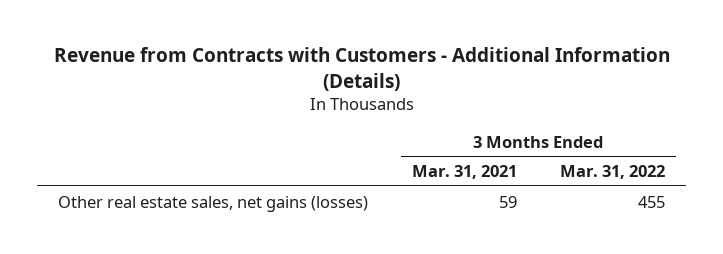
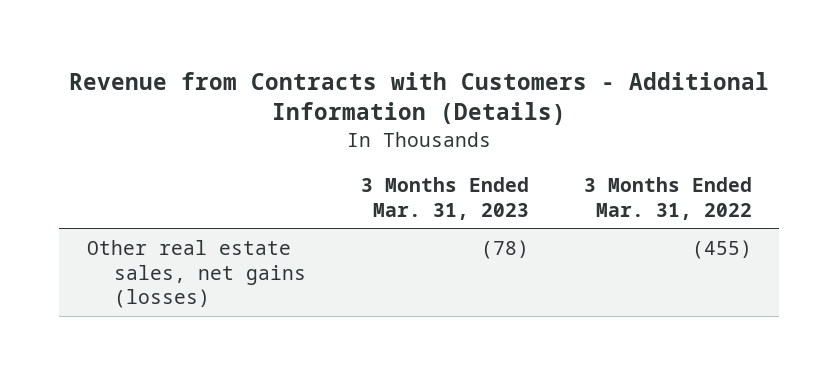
- | 3 Months Ended Mar. 31, 2021 | 3 Months Ended Mar. 31, 2022
+ | 3 Months Ended Mar. 31, 2023 | 3 Months Ended Mar. 31, 2022
- Other real estate sales, net gains (losses) | 59 | 455
+ Other real estate sales, net gains (losses) | (78) | (455)

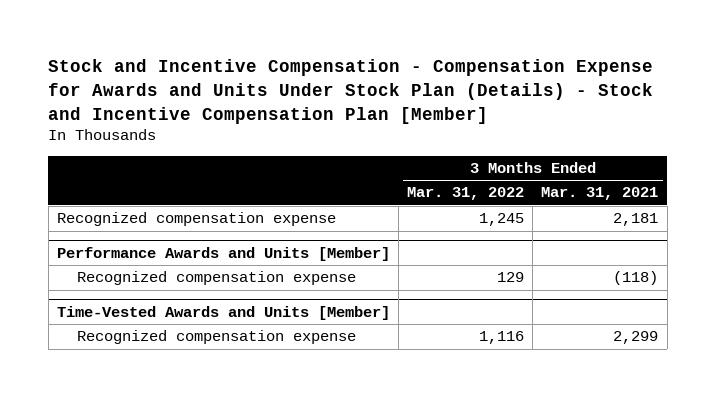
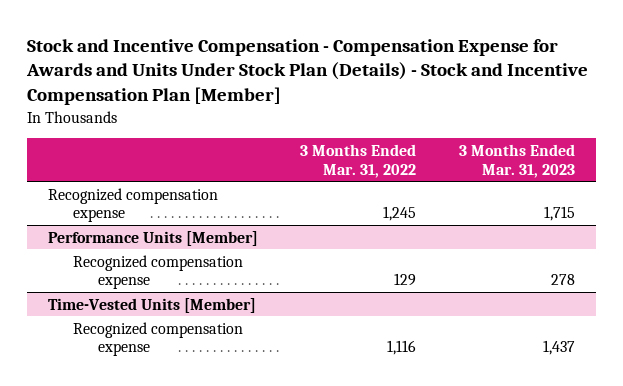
- | 3 Months Ended Mar. 31, 2022 | 3 Months Ended Mar. 31, 2021
+ | 3 Months Ended Mar. 31, 2022 | 3 Months Ended Mar. 31, 2023
- Performance Awards and Units [Member]
+ Performance Units [Member]
- Time-Vested Awards and Units [Member]
+ Time-Vested Units [Member]

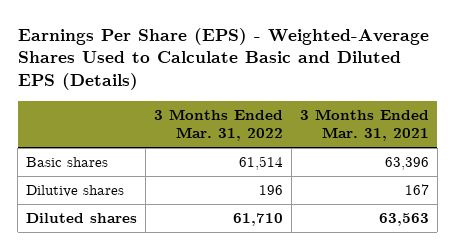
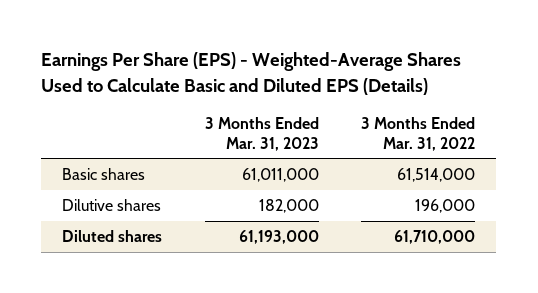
- | 3 Months Ended Mar. 31, 2022 | 3 Months Ended Mar. 31, 2021
+ | 3 Months Ended Mar. 31, 2023 | 3 Months Ended Mar. 31, 2022
- Basic shares | 61,514 | 63,396
- Dilutive shares | 196 | 167
- Diluted shares | 61,710 | 63,563
+ Basic shares | 61,011,000 | 61,514,000
+ Dilutive shares | 182,000 | 196,000
+ Diluted shares | 61,193,000 | 61,710,000

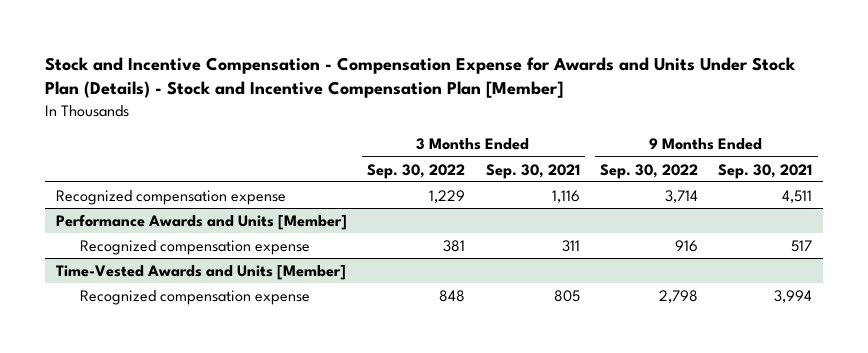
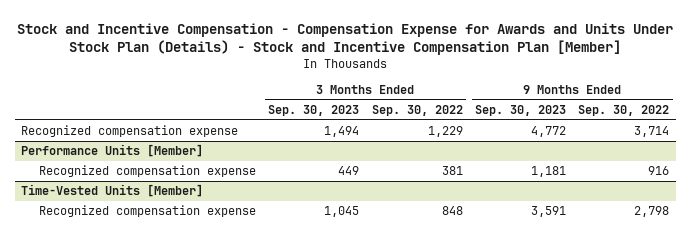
- | 3 Months Ended Sep. 30, 2022 | 3 Months Ended Sep. 30, 2021 | 9 Months Ended Sep. 30, 2022 | 9 Months Ended Sep. 30, 2021
+ | 3 Months Ended Sep. 30, 2023 | 3 Months Ended Sep. 30, 2022 | 9 Months Ended Sep. 30, 2023 | 9 Months Ended Sep. 30, 2022
- Performance Awards and Units [Member]
+ Performance Units [Member]
- Time-Vested Awards and Units [Member]
+ Time-Vested Units [Member]

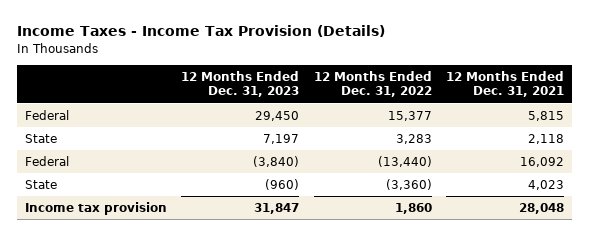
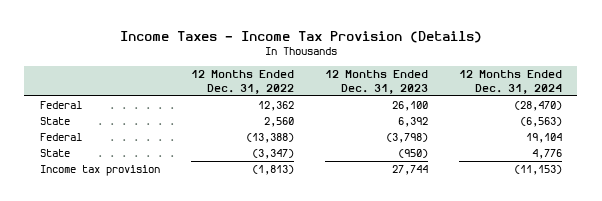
- | 12 Months Ended Dec. 31, 2023 | 12 Months Ended Dec. 31, 2022 | 12 Months Ended Dec. 31, 2021
+ | 12 Months Ended Dec. 31, 2022 | 12 Months Ended Dec. 31, 2023 | 12 Months Ended Dec. 31, 2024
- Federal | 29,450 | 15,377 | 5,815
- State | 7,197 | 3,283 | 2,118
- Federal | (3,840) | (13,440) | 16,092
- State | (960) | (3,360) | 4,023
- Income tax provision | 31,847 | 1,860 | 28,048
+ Federal | 12,362 | 26,100 | (28,470)
+ State | 2,560 | 6,392 | (6,563)
+ Federal | (13,388) | (3,798) | 19,104
+ State | (3,347) | (950) | 4,776
+ Income tax provision | (1,813) | 27,744 | (11,153)

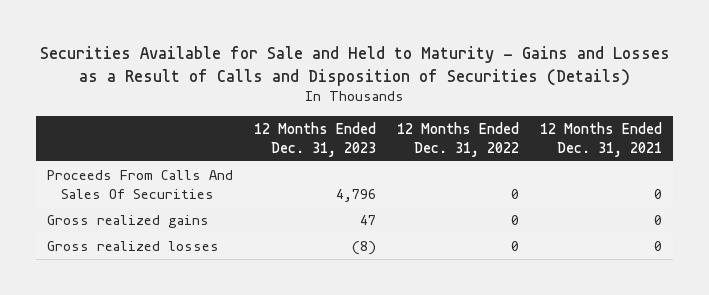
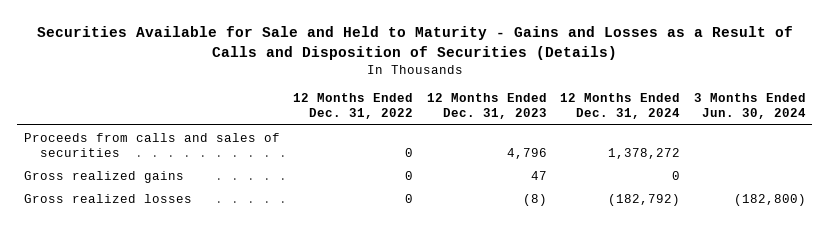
- | 12 Months Ended Dec. 31, 2023 | 12 Months Ended Dec. 31, 2022 | 12 Months Ended Dec. 31, 2021
+ | 12 Months Ended Dec. 31, 2022 | 12 Months Ended Dec. 31, 2023 | 12 Months Ended Dec. 31, 2024 | 3 Months Ended Jun. 30, 2024
- Proceeds From Calls And Sales Of Securities | 4,796 | 0 | 0
+ Proceeds from calls and sales of securities | 0 | 4,796 | 1,378,272 |

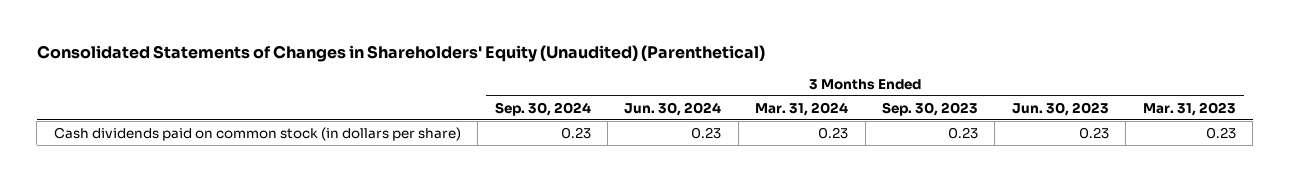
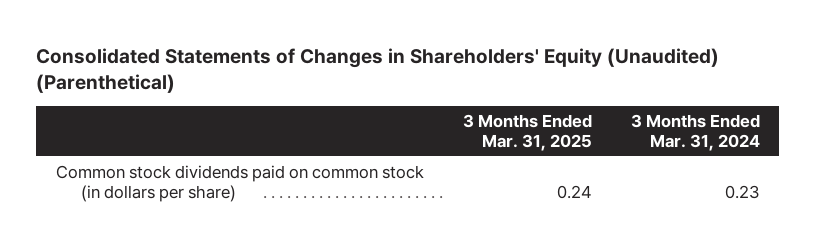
- | 3 Months Ended Sep. 30, 2024 | 3 Months Ended Jun. 30, 2024 | 3 Months Ended Mar. 31, 2024 | 3 Months Ended Sep. 30, 2023 | 3 Months Ended Jun. 30, 2023 | 3 Months Ended Mar. 31, 2023
+ | 3 Months Ended Mar. 31, 2025 | 3 Months Ended Mar. 31, 2024
- Cash dividends paid on common stock (in dollars per share) | 0.23 | 0.23 | 0.23 | 0.23 | 0.23 | 0.23
+ Common stock dividends paid on common stock (in dollars per share) | 0.24 | 0.23

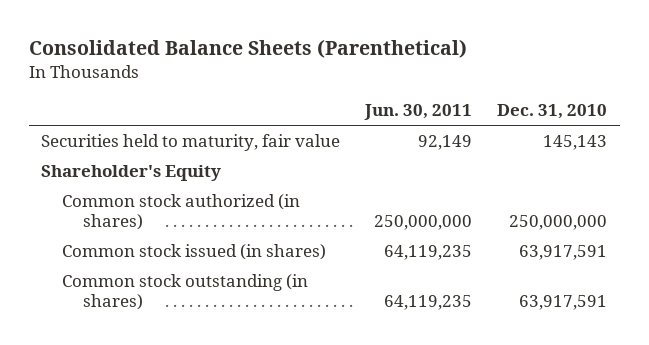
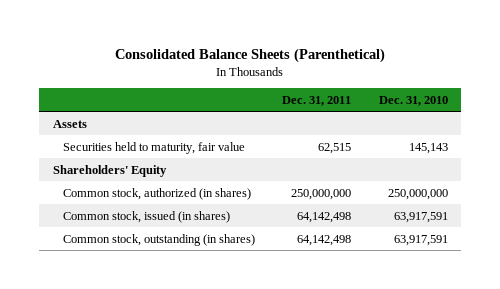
- | Jun. 30, 2011 | Dec. 31, 2010
+ | Dec. 31, 2011 | Dec. 31, 2010
+ Assets
- Shareholder's Equity
- Common stock authorized (in shares) | 250,000,000 | 250,000,000
- Common stock issued (in shares) | 64,119,235 | 63,917,591
- Common stock outstanding (in shares) | 64,119,235 | 63,917,591
+ Shareholders' Equity
+ Common stock, authorized (in shares) | 250,000,000 | 250,000,000
+ Common stock, issued (in shares) | 64,142,498 | 63,917,591
+ Common stock, outstanding (in shares) | 64,142,498 | 63,917,591

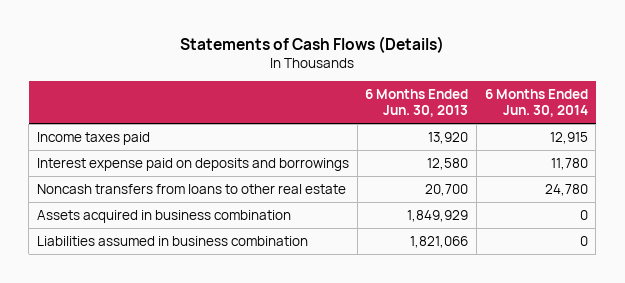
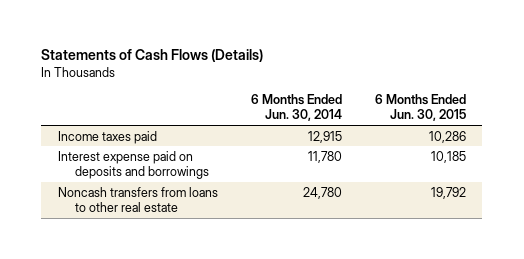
- | 6 Months Ended Jun. 30, 2013 | 6 Months Ended Jun. 30, 2014
+ | 6 Months Ended Jun. 30, 2014 | 6 Months Ended Jun. 30, 2015
- Assets acquired in business combination | 1,849,929 | 0
- Liabilities assumed in business combination | 1,821,066 | 0

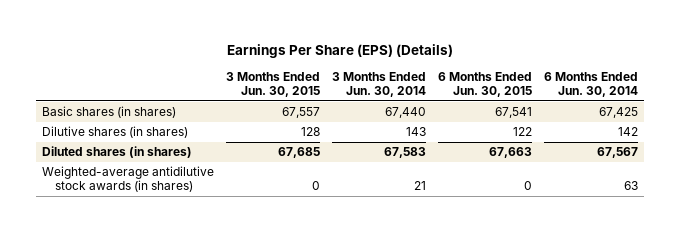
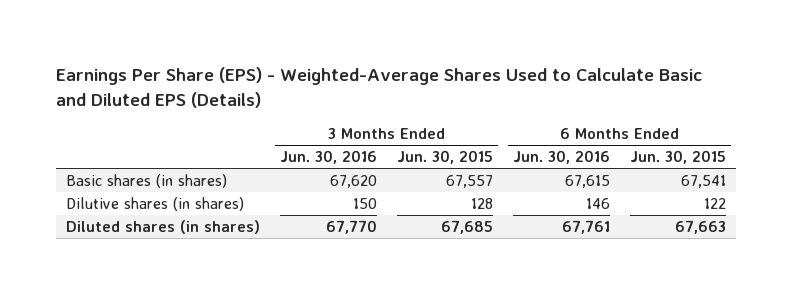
- Earnings Per Share (EPS) (Details)
+ Earnings Per Share (EPS) - Weighted-Average Shares Used to Calculate Basic and Diluted EPS (Details)
- | 3 Months Ended Jun. 30, 2015 | 3 Months Ended Jun. 30, 2014 | 6 Months Ended Jun. 30, 2015 | 6 Months Ended Jun. 30, 2014
+ | 3 Months Ended Jun. 30, 2016 | 3 Months Ended Jun. 30, 2015 | 6 Months Ended Jun. 30, 2016 | 6 Months Ended Jun. 30, 2015
- Weighted-average antidilutive stock awards (in shares) | 0 | 21 | 0 | 63

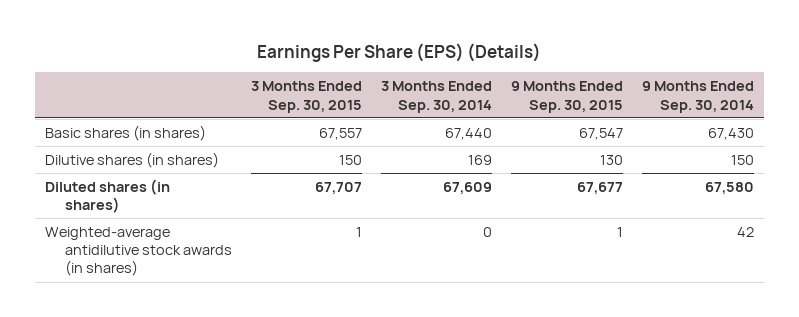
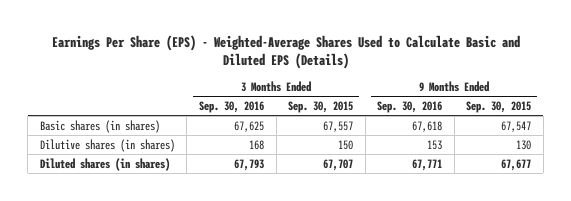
- Earnings Per Share (EPS) (Details)
+ Earnings Per Share (EPS) - Weighted-Average Shares Used to Calculate Basic and Diluted EPS (Details)
- | 3 Months Ended Sep. 30, 2015 | 3 Months Ended Sep. 30, 2014 | 9 Months Ended Sep. 30, 2015 | 9 Months Ended Sep. 30, 2014
+ | 3 Months Ended Sep. 30, 2016 | 3 Months Ended Sep. 30, 2015 | 9 Months Ended Sep. 30, 2016 | 9 Months Ended Sep. 30, 2015
- Weighted-average antidilutive stock awards (in shares) | 1 | 0 | 1 | 42

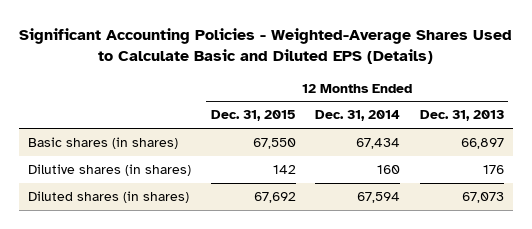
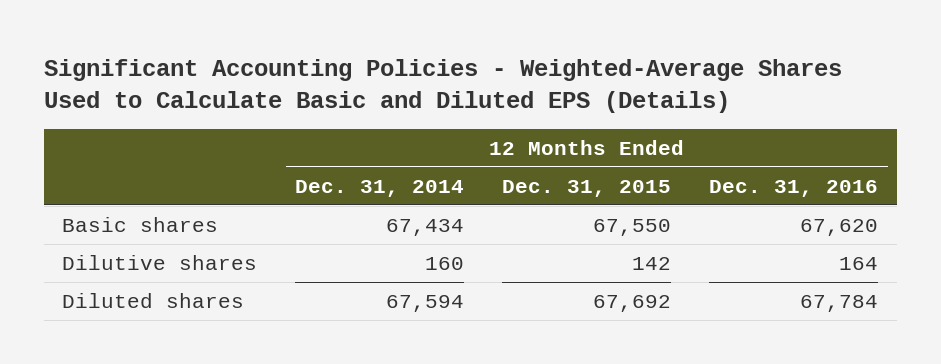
- | 12 Months Ended Dec. 31, 2015 | 12 Months Ended Dec. 31, 2014 | 12 Months Ended Dec. 31, 2013
+ | 12 Months Ended Dec. 31, 2014 | 12 Months Ended Dec. 31, 2015 | 12 Months Ended Dec. 31, 2016
- Basic shares (in shares) | 67,550 | 67,434 | 66,897
- Dilutive shares (in shares) | 142 | 160 | 176
- Diluted shares (in shares) | 67,692 | 67,594 | 67,073
+ Basic shares | 67,434 | 67,550 | 67,620
+ Dilutive shares | 160 | 142 | 164
+ Diluted shares | 67,594 | 67,692 | 67,784

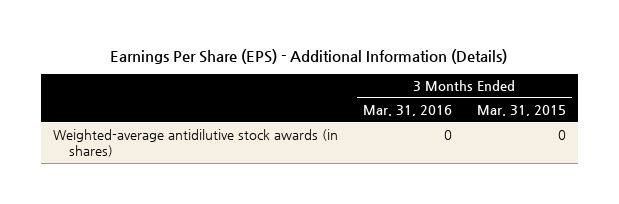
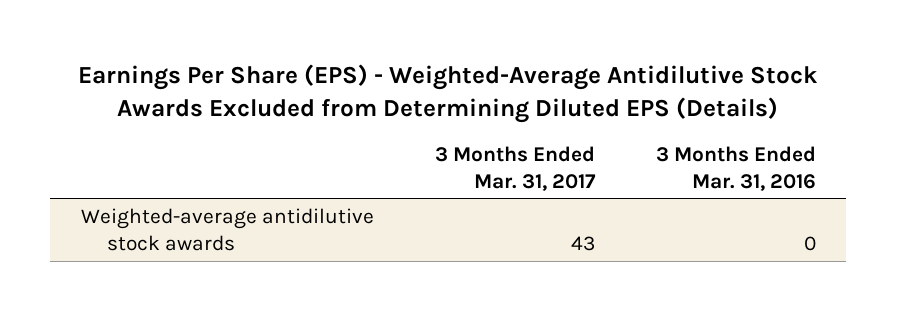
- Earnings Per Share (EPS) - Additional Information (Details)
+ Earnings Per Share (EPS) - Weighted-Average Antidilutive Stock Awards Excluded from Determining Diluted EPS (Details)
- | 3 Months Ended Mar. 31, 2016 | 3 Months Ended Mar. 31, 2015
+ | 3 Months Ended Mar. 31, 2017 | 3 Months Ended Mar. 31, 2016
- Weighted-average antidilutive stock awards (in shares) | 0 | 0
+ Weighted-average antidilutive stock awards | 43 | 0

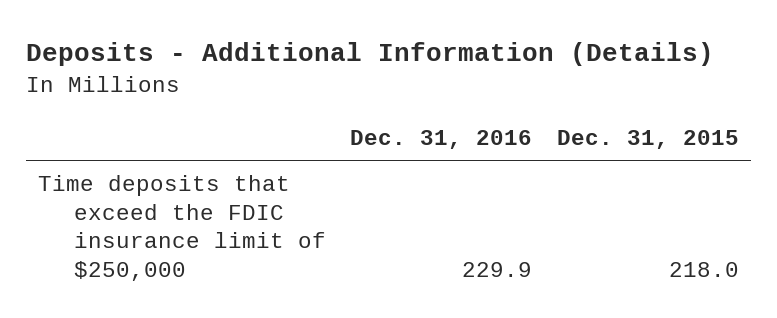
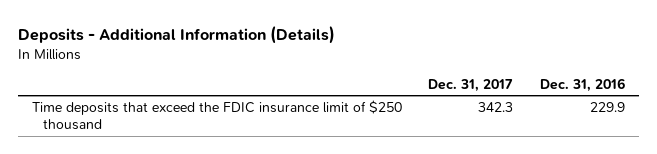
- | Dec. 31, 2016 | Dec. 31, 2015
+ | Dec. 31, 2017 | Dec. 31, 2016
- Time deposits that exceed the FDIC insurance limit of $250,000 | 229.9 | 218.0
+ Time deposits that exceed the FDIC insurance limit of $250 thousand | 342.3 | 229.9

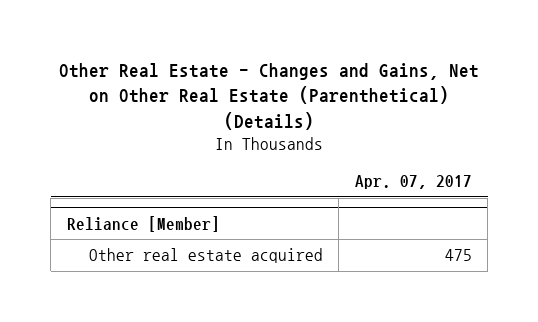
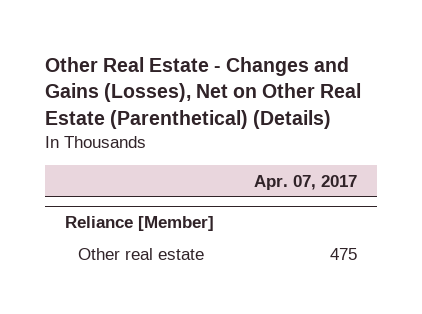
- Other Real Estate - Changes and Gains, Net on Other Real Estate (Parenthetical) (Details)
+ Other Real Estate - Changes and Gains (Losses), Net on Other Real Estate (Parenthetical) (Details)
@ Reliance [Member]
- Other real estate acquired | 475
+ Other real estate | 475

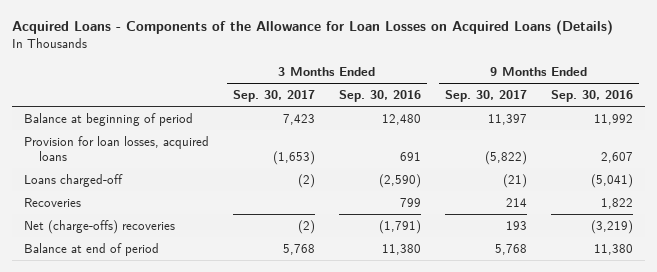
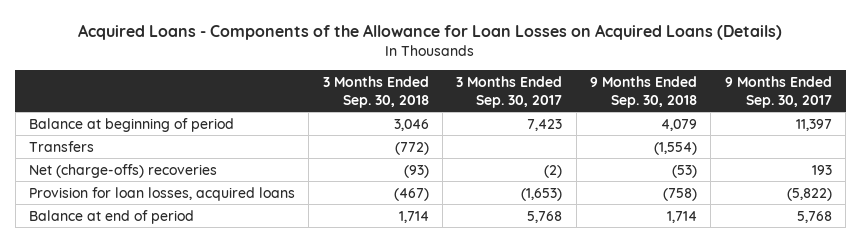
- | 3 Months Ended Sep. 30, 2017 | 3 Months Ended Sep. 30, 2016 | 9 Months Ended Sep. 30, 2017 | 9 Months Ended Sep. 30, 2016
+ | 3 Months Ended Sep. 30, 2018 | 3 Months Ended Sep. 30, 2017 | 9 Months Ended Sep. 30, 2018 | 9 Months Ended Sep. 30, 2017
- Loans charged-off | (2) | (2,590) | (21) | (5,041)
- Recoveries | | 799 | 214 | 1,822
+ Transfers | (772) | | (1,554) |
moved down: Provision for loan losses, acquired loans | (467) | (1,653) | (758) | (5,822)

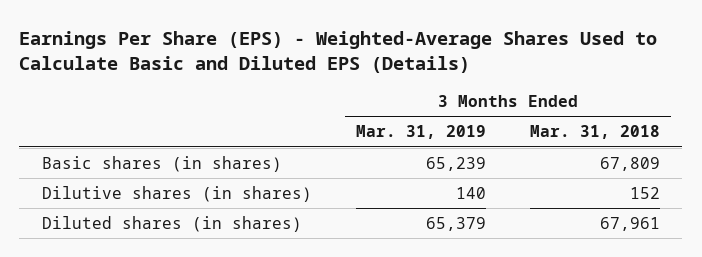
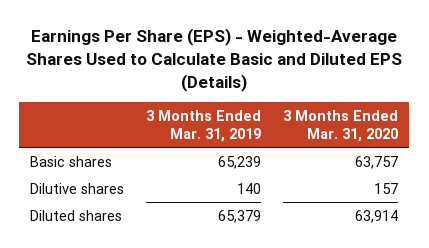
- | 3 Months Ended Mar. 31, 2019 | 3 Months Ended Mar. 31, 2018
+ | 3 Months Ended Mar. 31, 2019 | 3 Months Ended Mar. 31, 2020
- Basic shares (in shares) | 65,239 | 67,809
- Dilutive shares (in shares) | 140 | 152
- Diluted shares (in shares) | 65,379 | 67,961
+ Basic shares | 65,239 | 63,757
+ Dilutive shares | 140 | 157
+ Diluted shares | 65,379 | 63,914

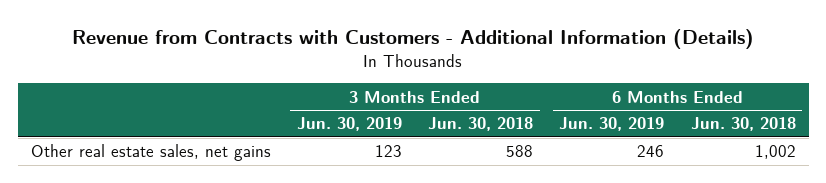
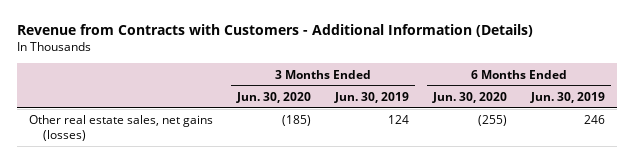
- | 3 Months Ended Jun. 30, 2019 | 3 Months Ended Jun. 30, 2018 | 6 Months Ended Jun. 30, 2019 | 6 Months Ended Jun. 30, 2018
+ | 3 Months Ended Jun. 30, 2020 | 3 Months Ended Jun. 30, 2019 | 6 Months Ended Jun. 30, 2020 | 6 Months Ended Jun. 30, 2019
- Other real estate sales, net gains | 123 | 588 | 246 | 1,002
+ Other real estate sales, net gains (losses) | (185) | 124 | (255) | 246

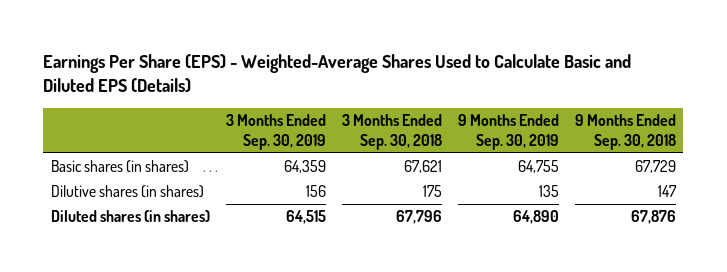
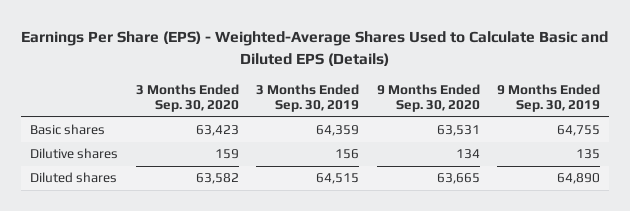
- | 3 Months Ended Sep. 30, 2019 | 3 Months Ended Sep. 30, 2018 | 9 Months Ended Sep. 30, 2019 | 9 Months Ended Sep. 30, 2018
+ | 3 Months Ended Sep. 30, 2020 | 3 Months Ended Sep. 30, 2019 | 9 Months Ended Sep. 30, 2020 | 9 Months Ended Sep. 30, 2019
- Basic shares (in shares) | 64,359 | 67,621 | 64,755 | 67,729
- Dilutive shares (in shares) | 156 | 175 | 135 | 147
- Diluted shares (in shares) | 64,515 | 67,796 | 64,890 | 67,876
+ Basic shares | 63,423 | 64,359 | 63,531 | 64,755
+ Dilutive shares | 159 | 156 | 134 | 135
+ Diluted shares | 63,582 | 64,515 | 63,665 | 64,890

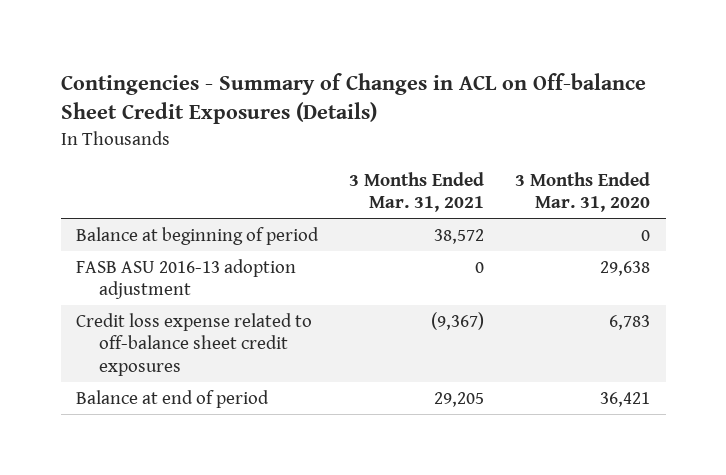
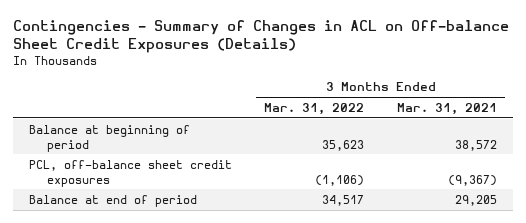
- | 3 Months Ended Mar. 31, 2021 | 3 Months Ended Mar. 31, 2020
+ | 3 Months Ended Mar. 31, 2022 | 3 Months Ended Mar. 31, 2021
- FASB ASU 2016-13 adoption adjustment | 0 | 29,638
- Credit loss expense related to off-balance sheet credit exposures | (9,367) | 6,783
+ PCL, off-balance sheet credit exposures | (1,106) | (9,367)

